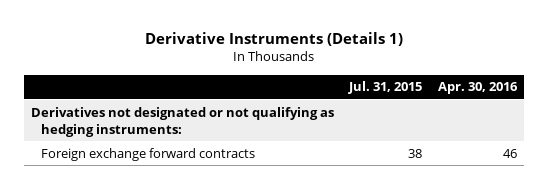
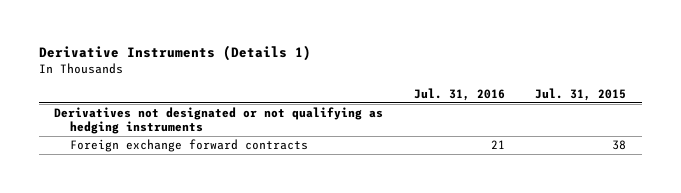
- | Jul. 31, 2015 | Apr. 30, 2016
+ | Jul. 31, 2016 | Jul. 31, 2015
- Derivatives not designated or not qualifying as hedging instruments:
+ Derivatives not designated or not qualifying as hedging instruments

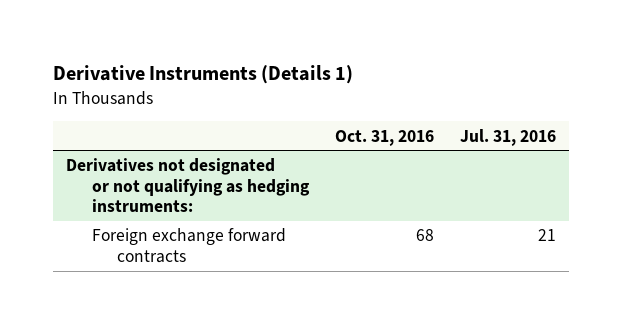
- | Jul. 31, 2016 | Jul. 31, 2015
+ | Oct. 31, 2016 | Jul. 31, 2016
- Derivatives not designated or not qualifying as hedging instruments
+ Derivatives not designated or not qualifying as hedging instruments:

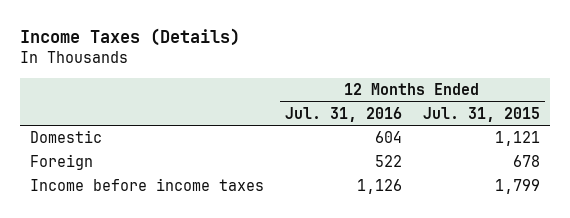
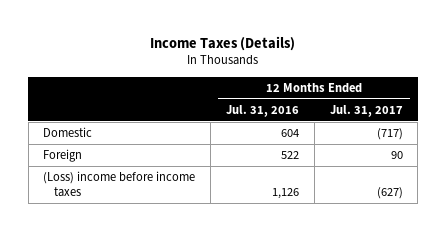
- | 12 Months Ended Jul. 31, 2016 | 12 Months Ended Jul. 31, 2015
+ | 12 Months Ended Jul. 31, 2016 | 12 Months Ended Jul. 31, 2017
- Income before income taxes | 1,126 | 1,799
+ (Loss) income before income taxes | 1,126 | (627)

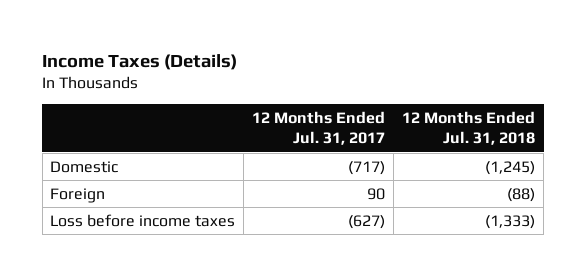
- | 12 Months Ended Jul. 31, 2016 | 12 Months Ended Jul. 31, 2017
+ | 12 Months Ended Jul. 31, 2017 | 12 Months Ended Jul. 31, 2018
- (Loss) income before income taxes | 1,126 | (627)
+ Loss before income taxes | (627) | (1,333)

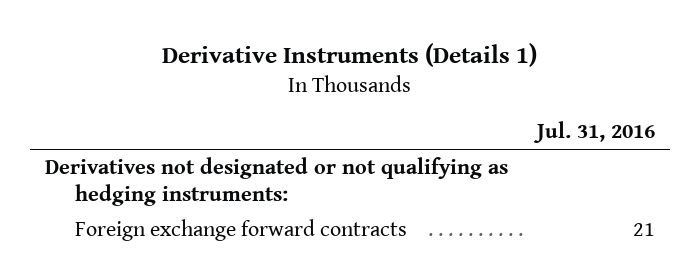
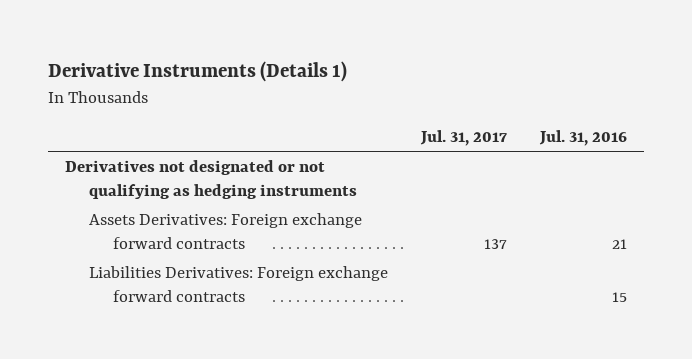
- | Jul. 31, 2016
+ | Jul. 31, 2017 | Jul. 31, 2016
- Derivatives not designated or not qualifying as hedging instruments:
- Foreign exchange forward contracts | 21
+ Derivatives not designated or not qualifying as hedging instruments
+ Assets Derivatives: Foreign exchange forward contracts | 137 | 21
+ Liabilities Derivatives: Foreign exchange forward contracts | | 15

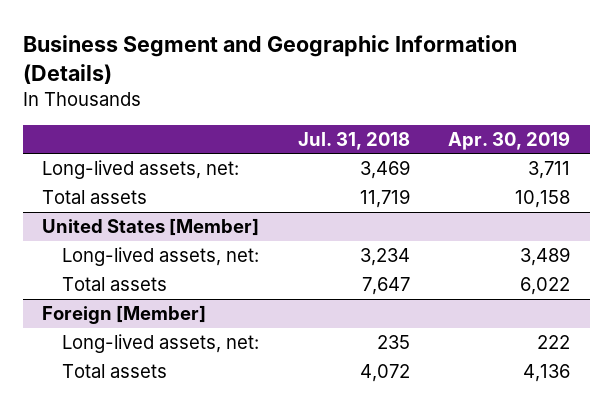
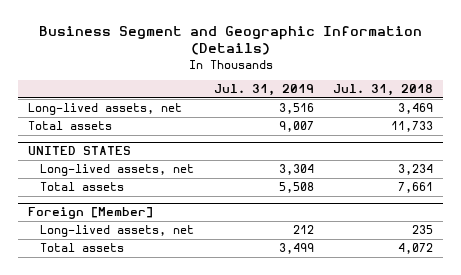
- | Jul. 31, 2018 | Apr. 30, 2019
+ | Jul. 31, 2019 | Jul. 31, 2018
- Long-lived assets, net: | 3,469 | 3,711
- Total assets | 11,719 | 10,158
- United States [Member]
- Long-lived assets, net: | 3,234 | 3,489
- Total assets | 7,647 | 6,022
+ Long-lived assets, net | 3,516 | 3,469
+ Total assets | 9,007 | 11,733
+ UNITED STATES
+ Long-lived assets, net | 3,304 | 3,234
+ Total assets | 5,508 | 7,661
@ Foreign [Member]
- Long-lived assets, net: | 235 | 222
+ Long-lived assets, net | 212 | 235

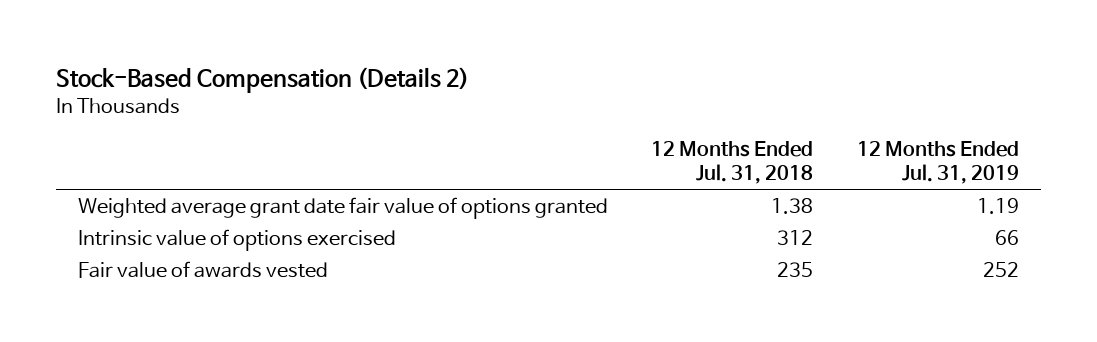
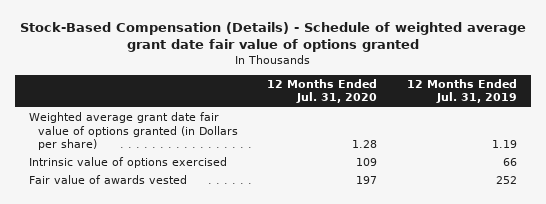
- Stock-Based Compensation (Details 2)
+ Stock-Based Compensation (Details) - Schedule of weighted average grant date fair value of options granted
- | 12 Months Ended Jul. 31, 2018 | 12 Months Ended Jul. 31, 2019
+ | 12 Months Ended Jul. 31, 2020 | 12 Months Ended Jul. 31, 2019
- Weighted average grant date fair value of options granted | 1.38 | 1.19
+ Weighted average grant date fair value of options granted (in Dollars per share) | 1.28 | 1.19

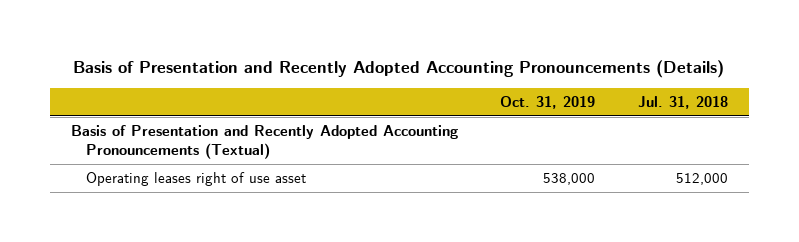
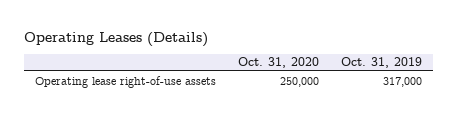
- Basis of Presentation and Recently Adopted Accounting Pronouncements (Details)
+ Operating Leases (Details)
- | Oct. 31, 2019 | Jul. 31, 2018
+ | Oct. 31, 2020 | Oct. 31, 2019
- Basis of Presentation and Recently Adopted Accounting Pronouncements (Textual)
- Operating leases right of use asset | 538,000 | 512,000
+ Operating lease right-of-use assets | 250,000 | 317,000

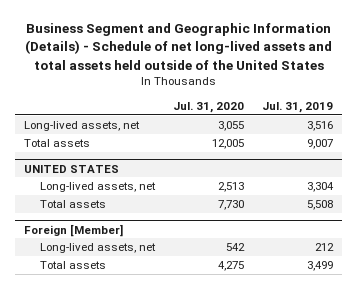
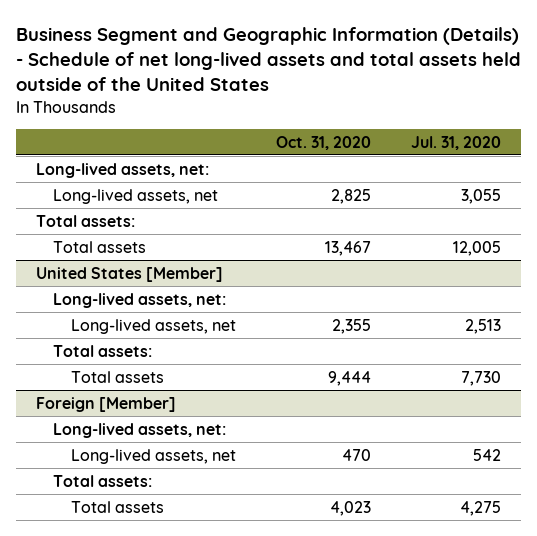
- | Jul. 31, 2020 | Jul. 31, 2019
+ | Oct. 31, 2020 | Jul. 31, 2020
+ Long-lived assets, net:
+ Total assets:
- UNITED STATES
+ United States [Member]
+ Long-lived assets, net:
+ Total assets:
@ Foreign [Member]
+ Long-lived assets, net:
+ Total assets:

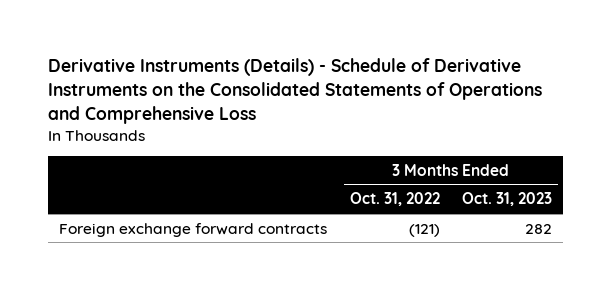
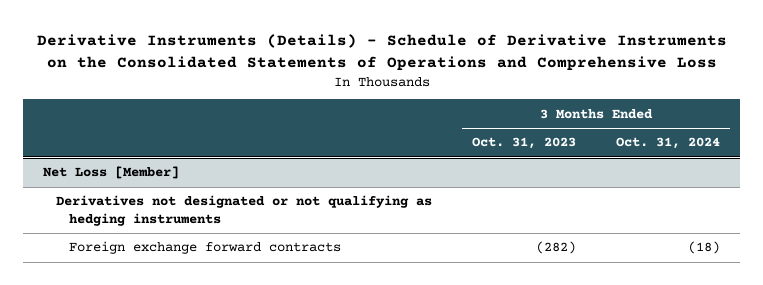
- | 3 Months Ended Oct. 31, 2022 | 3 Months Ended Oct. 31, 2023
+ | 3 Months Ended Oct. 31, 2023 | 3 Months Ended Oct. 31, 2024
- Foreign exchange forward contracts | (121) | 282
+ Net Loss [Member]
+ Derivatives not designated or not qualifying as hedging instruments
+ Foreign exchange forward contracts | (282) | (18)

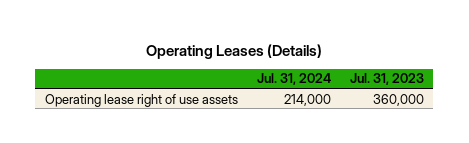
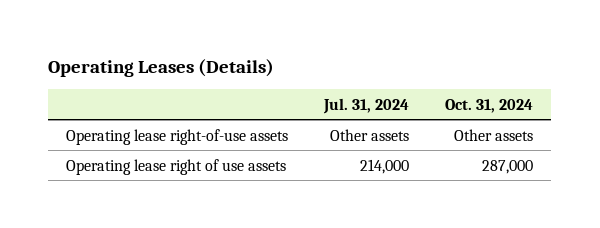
- | Jul. 31, 2024 | Jul. 31, 2023
+ | Jul. 31, 2024 | Oct. 31, 2024
+ Operating lease right-of-use assets | Other assets | Other assets

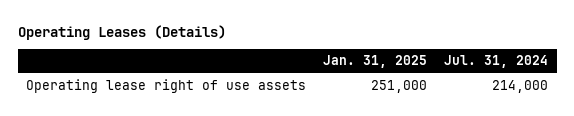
- | Jul. 31, 2024 | Oct. 31, 2024
+ | Jan. 31, 2025 | Jul. 31, 2024
- Operating lease right-of-use assets | Other assets | Other assets

